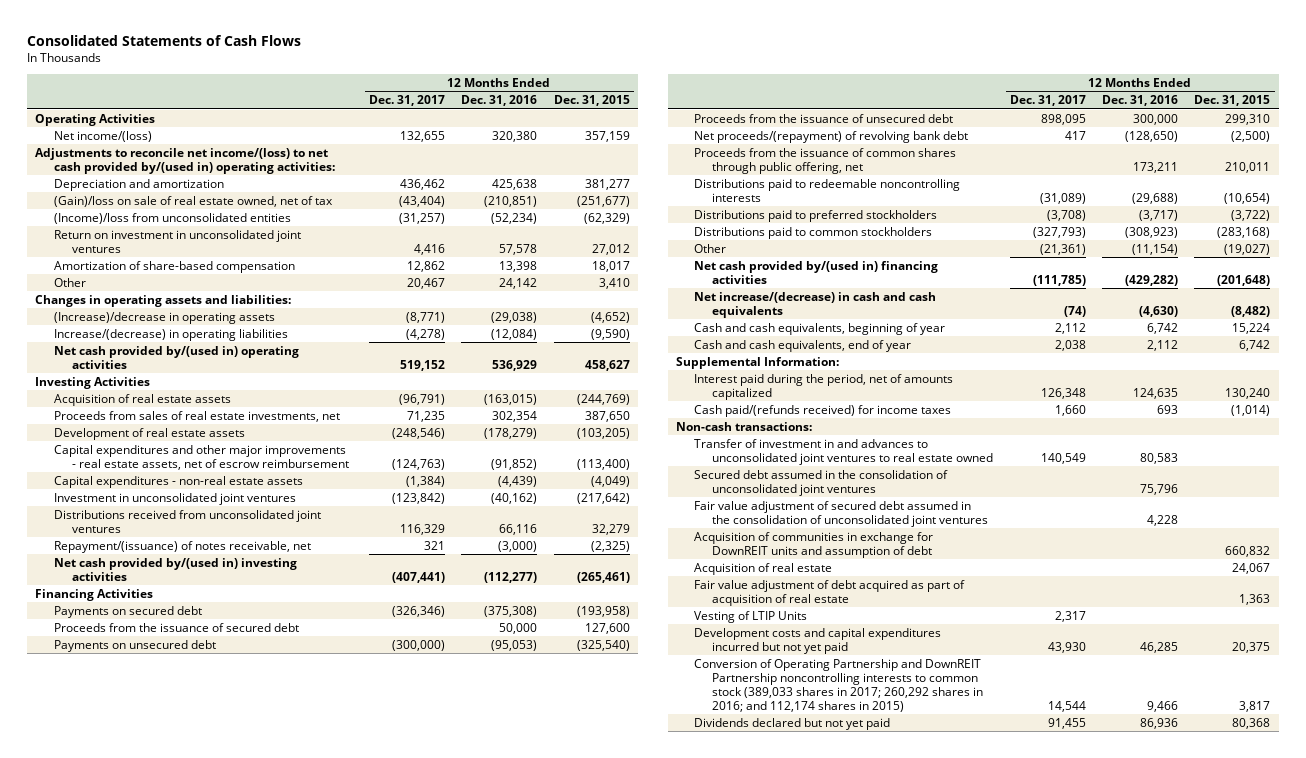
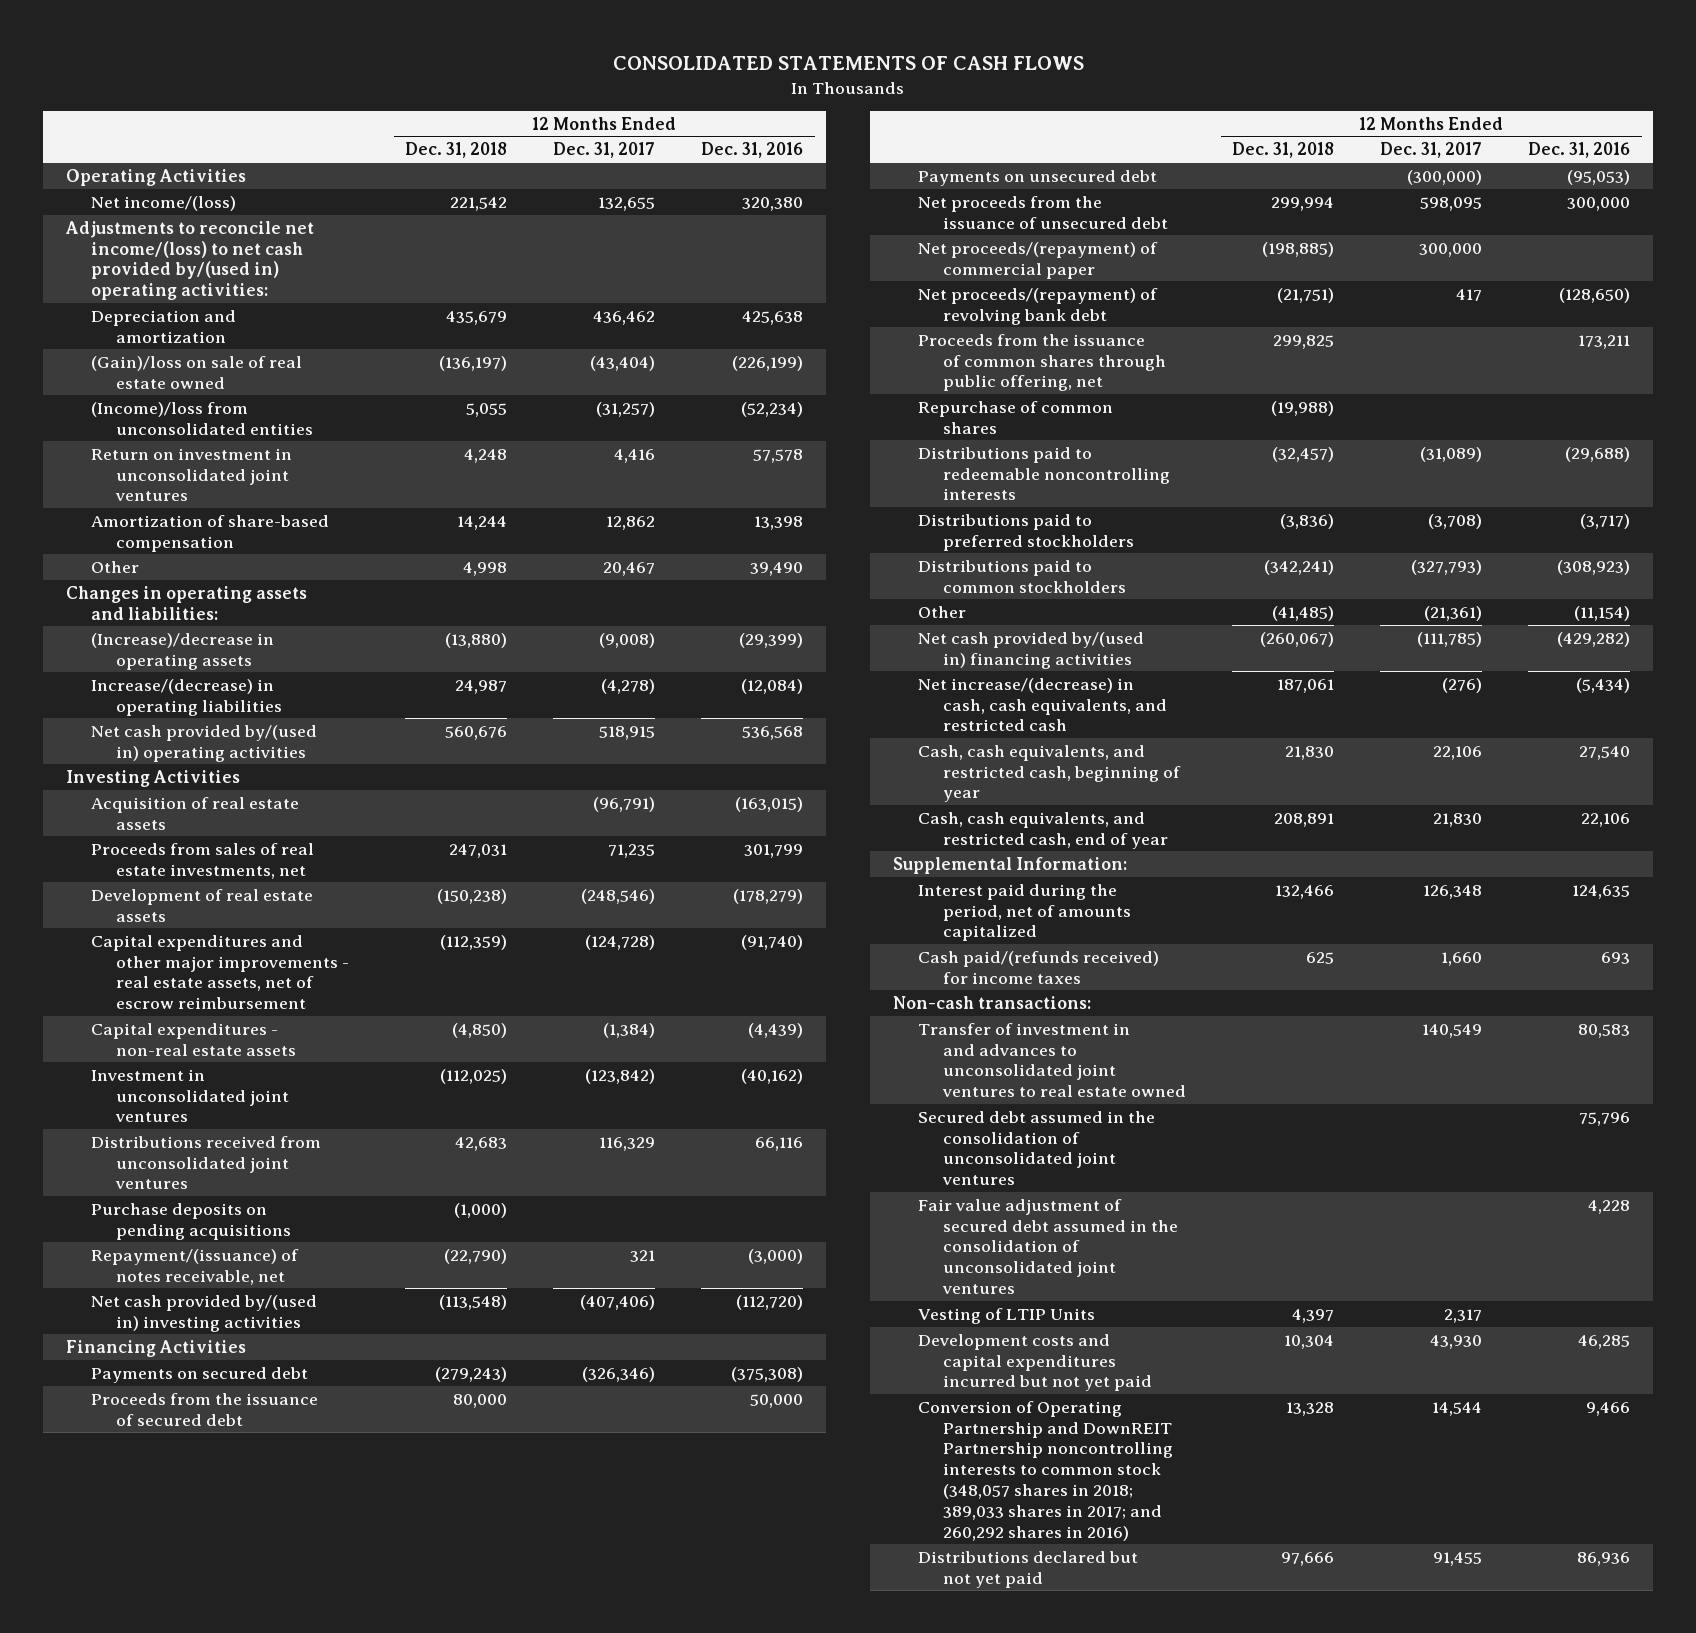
- Consolidated Statements of Cash Flows
+ CONSOLIDATED STATEMENTS OF CASH FLOWS
- | 12 Months Ended Dec. 31, 2017 | 12 Months Ended Dec. 31, 2016 | 12 Months Ended Dec. 31, 2015
+ | 12 Months Ended Dec. 31, 2018 | 12 Months Ended Dec. 31, 2017 | 12 Months Ended Dec. 31, 2016
- (Gain)/loss on sale of real estate owned, net of tax | (43,404) | (210,851) | (251,677)
+ (Gain)/loss on sale of real estate owned | (136,197) | (43,404) | (226,199)
- Other | 20,467 | 24,142 | 3,410
+ Other | 4,998 | 20,467 | 39,490
- (Increase)/decrease in operating assets | (8,771) | (29,038) | (4,652)
+ (Increase)/decrease in operating assets | (13,880) | (9,008) | (29,399)
- Net cash provided by/(used in) operating activities | 519,152 | 536,929 | 458,627
+ Net cash provided by/(used in) operating activities | 560,676 | 518,915 | 536,568
- Proceeds from sales of real estate investments, net | 71,235 | 302,354 | 387,650
+ Proceeds from sales of real estate investments, net | 247,031 | 71,235 | 301,799
- Capital expenditures and other major improvements - real estate assets, net of escrow reimbursement | (124,763) | (91,852) | (113,400)
+ Capital expenditures and other major improvements - real estate assets, net of escrow reimbursement | (112,359) | (124,728) | (91,740)
+ Purchase deposits on pending acquisitions | (1,000) | |
- Net cash provided by/(used in) investing activities | (407,441) | (112,277) | (265,461)
+ Net cash provided by/(used in) investing activities | (113,548) | (407,406) | (112,720)
- Proceeds from the issuance of unsecured debt | 898,095 | 300,000 | 299,310
+ Net proceeds from the issuance of unsecured debt | 299,994 | 598,095 | 300,000
+ Net proceeds/(repayment) of commercial paper | (198,885) | 300,000 |
+ Repurchase of common shares | (19,988) | |
- Net increase/(decrease) in cash and cash equivalents | (74) | (4,630) | (8,482)
- Cash and cash equivalents, beginning of year | 2,112 | 6,742 | 15,224
- Cash and cash equivalents, end of year | 2,038 | 2,112 | 6,742
+ Net increase/(decrease) in cash, cash equivalents, and restricted cash | 187,061 | (276) | (5,434)
+ Cash, cash equivalents, and restricted cash, beginning of year | 21,830 | 22,106 | 27,540
+ Cash, cash equivalents, and restricted cash, end of year | 208,891 | 21,830 | 22,106
- Acquisition of communities in exchange for DownREIT units and assumption of debt | | | 660,832
- Acquisition of real estate | | | 24,067
- Fair value adjustment of debt acquired as part of acquisition of real estate | | | 1,363
- Conversion of Operating Partnership and DownREIT Partnership noncontrolling interests to common stock (389,033 shares in 2017; 260,292 shares in 2016; and 112,174 shares in 2015) | 14,544 | 9,466 | 3,817
- Dividends declared but not yet paid | 91,455 | 86,936 | 80,368
+ Conversion of Operating Partnership and DownREIT Partnership noncontrolling interests to common stock (348,057 shares in 2018; 389,033 shares in 2017; and 260,292 shares in 2016) | 13,328 | 14,544 | 9,466
+ Distributions declared but not yet paid | 97,666 | 91,455 | 86,936

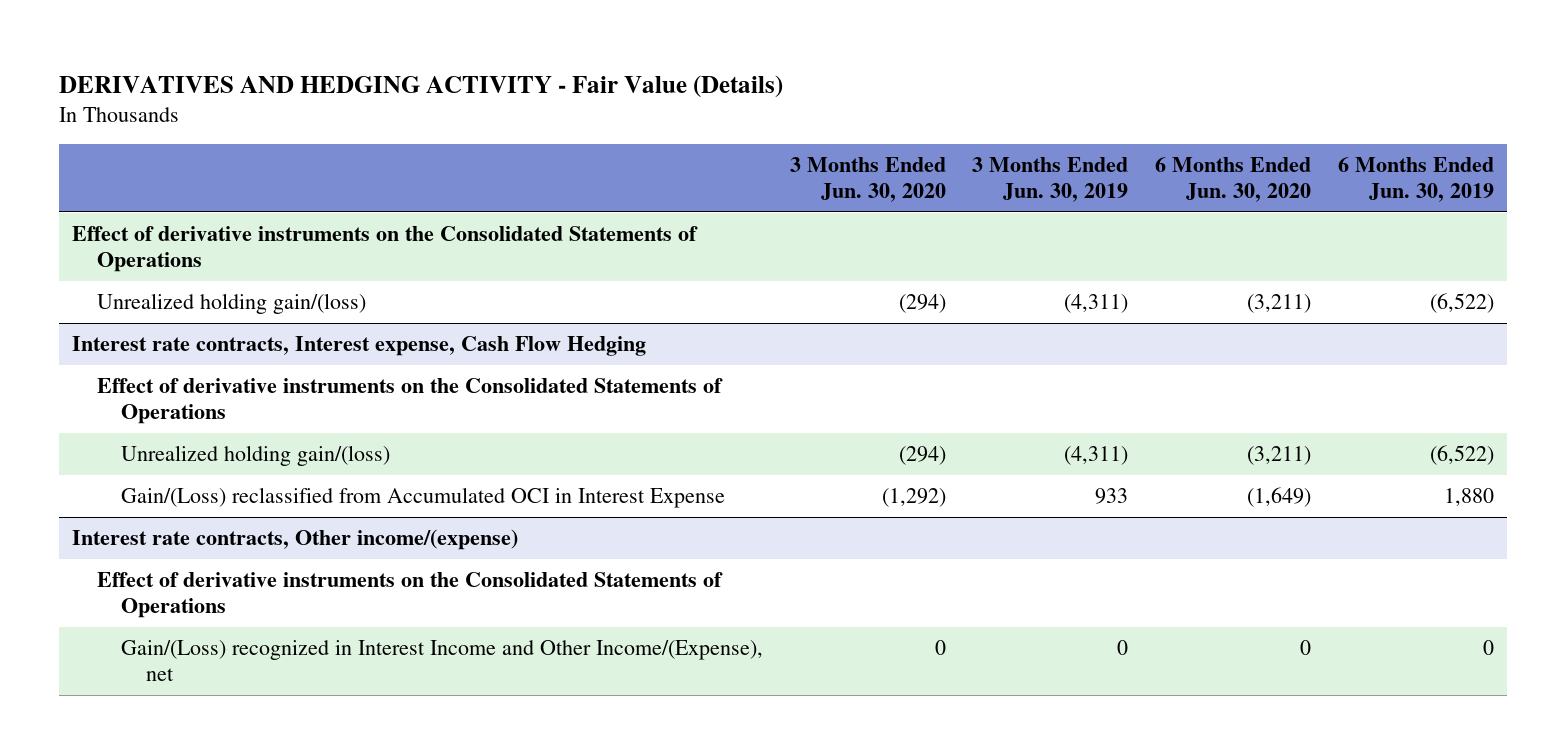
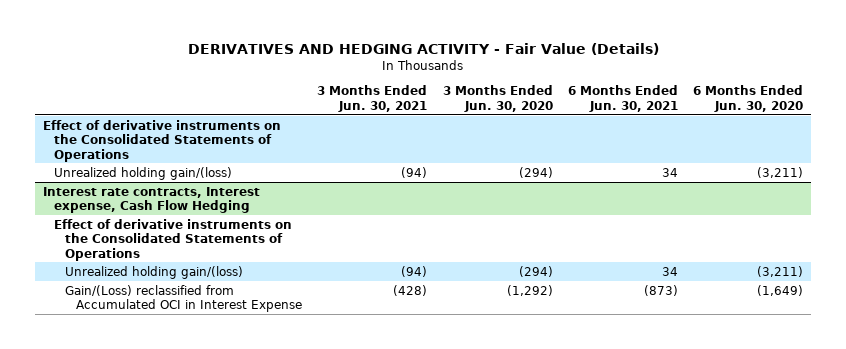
- | 3 Months Ended Jun. 30, 2020 | 3 Months Ended Jun. 30, 2019 | 6 Months Ended Jun. 30, 2020 | 6 Months Ended Jun. 30, 2019
+ | 3 Months Ended Jun. 30, 2021 | 3 Months Ended Jun. 30, 2020 | 6 Months Ended Jun. 30, 2021 | 6 Months Ended Jun. 30, 2020
- Interest rate contracts, Other income/(expense)
- Effect of derivative instruments on the Consolidated Statements of Operations
- Gain/(Loss) recognized in Interest Income and Other Income/(Expense), net | 0 | 0 | 0 | 0

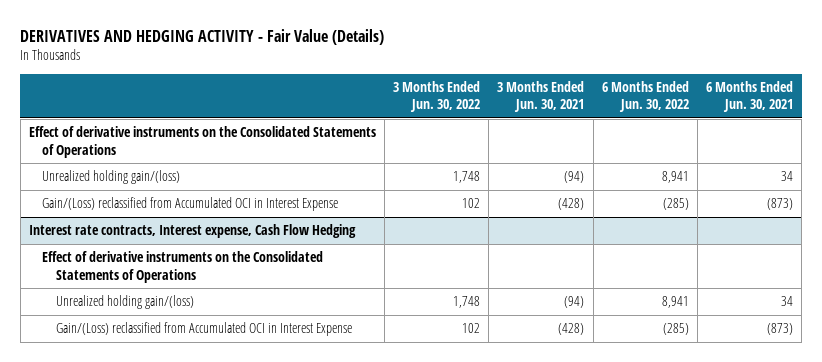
- | 3 Months Ended Jun. 30, 2021 | 3 Months Ended Jun. 30, 2020 | 6 Months Ended Jun. 30, 2021 | 6 Months Ended Jun. 30, 2020
+ | 3 Months Ended Jun. 30, 2022 | 3 Months Ended Jun. 30, 2021 | 6 Months Ended Jun. 30, 2022 | 6 Months Ended Jun. 30, 2021
+ Gain/(Loss) reclassified from Accumulated OCI in Interest Expense | 102 | (428) | (285) | (873)

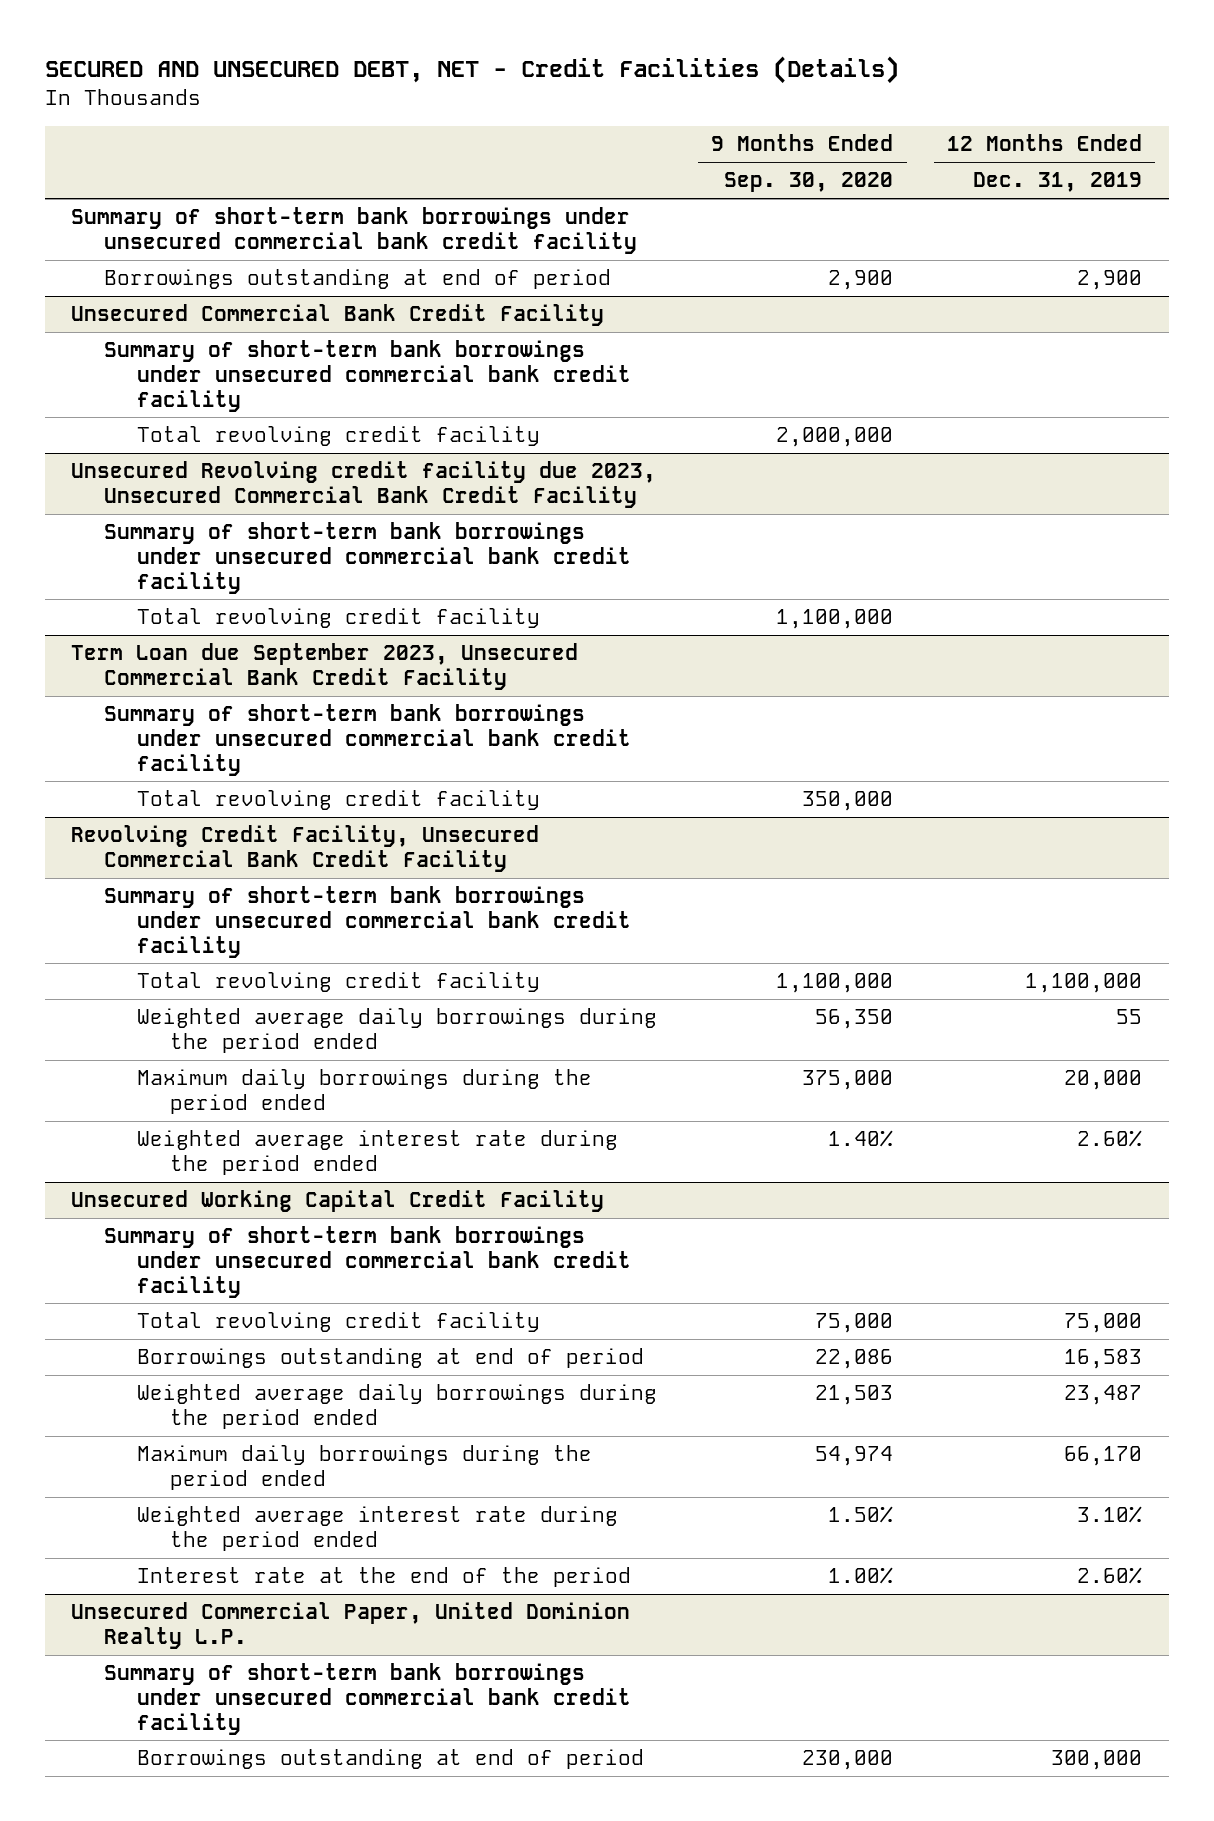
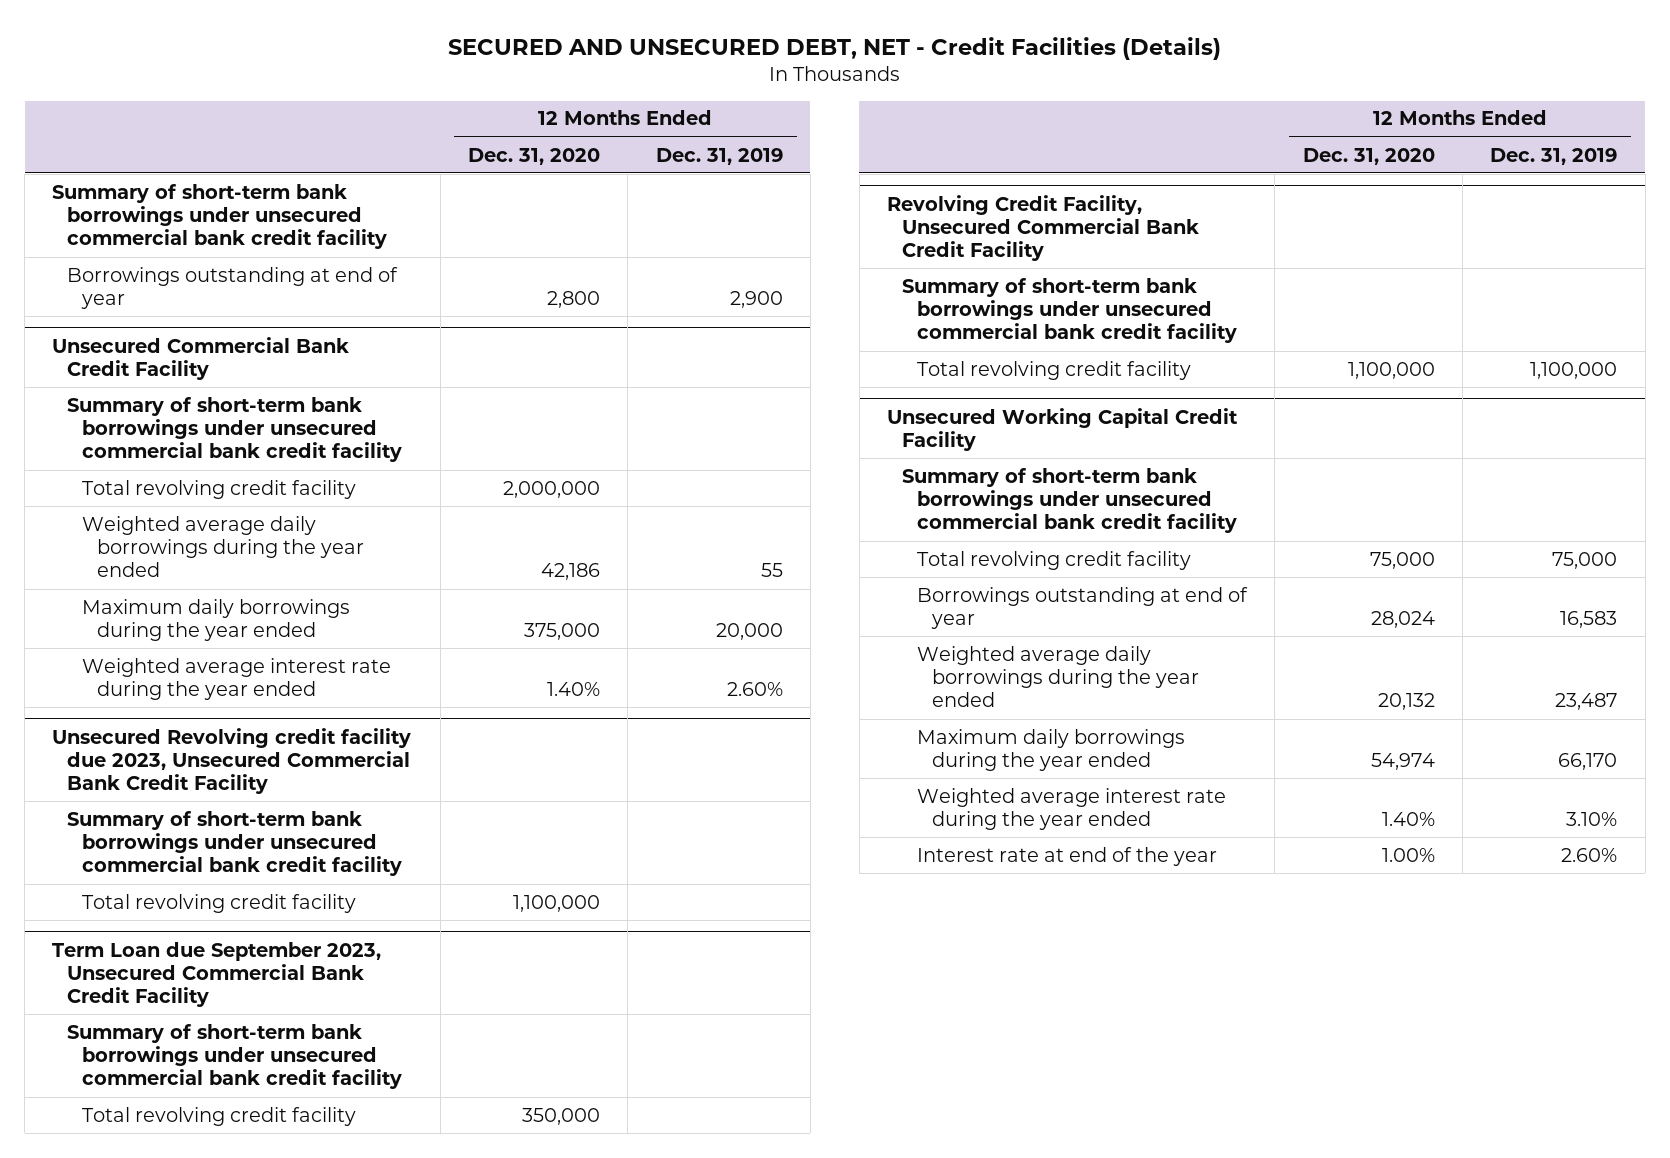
- | 9 Months Ended Sep. 30, 2020 | 12 Months Ended Dec. 31, 2019
+ | 12 Months Ended Dec. 31, 2020 | 12 Months Ended Dec. 31, 2019
- Borrowings outstanding at end of period | 2,900 | 2,900
+ Borrowings outstanding at end of year | 2,800 | 2,900
@ Unsecured Commercial Bank Credit Facility
+ Weighted average daily borrowings during the year ended | 42,186 | 55
+ Maximum daily borrowings during the year ended | 375,000 | 20,000
+ Weighted average interest rate during the year ended | 1.40% | 2.60%
@ Revolving Credit Facility, Unsecured Commercial Bank Credit Facility
- Weighted average daily borrowings during the period ended | 56,350 | 55
- Maximum daily borrowings during the period ended | 375,000 | 20,000
- Weighted average interest rate during the period ended | 1.40% | 2.60%
@ Unsecured Working Capital Credit Facility
- Borrowings outstanding at end of period | 22,086 | 16,583
- Weighted average daily borrowings during the period ended | 21,503 | 23,487
- Maximum daily borrowings during the period ended | 54,974 | 66,170
- Weighted average interest rate during the period ended | 1.50% | 3.10%
- Interest rate at the end of the period | 1.00% | 2.60%
- Unsecured Commercial Paper, United Dominion Realty L.P.
- Summary of short-term bank borrowings under unsecured commercial bank credit facility
- Borrowings outstanding at end of period | 230,000 | 300,000
@ Unsecured Working Capital Credit Facility
+ Borrowings outstanding at end of year | 28,024 | 16,583
+ Weighted average daily borrowings during the year ended | 20,132 | 23,487
+ Maximum daily borrowings during the year ended | 54,974 | 66,170
+ Weighted average interest rate during the year ended | 1.40% | 3.10%
+ Interest rate at end of the year | 1.00% | 2.60%

